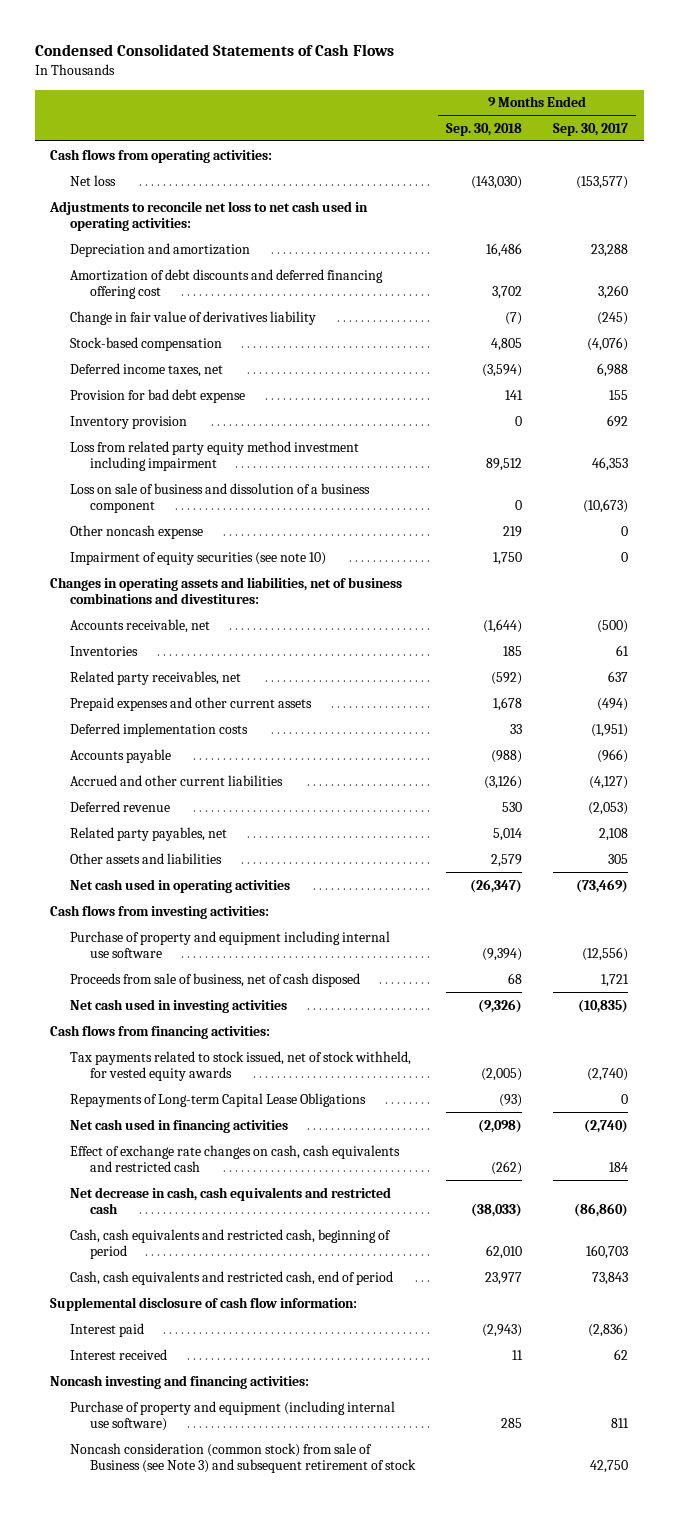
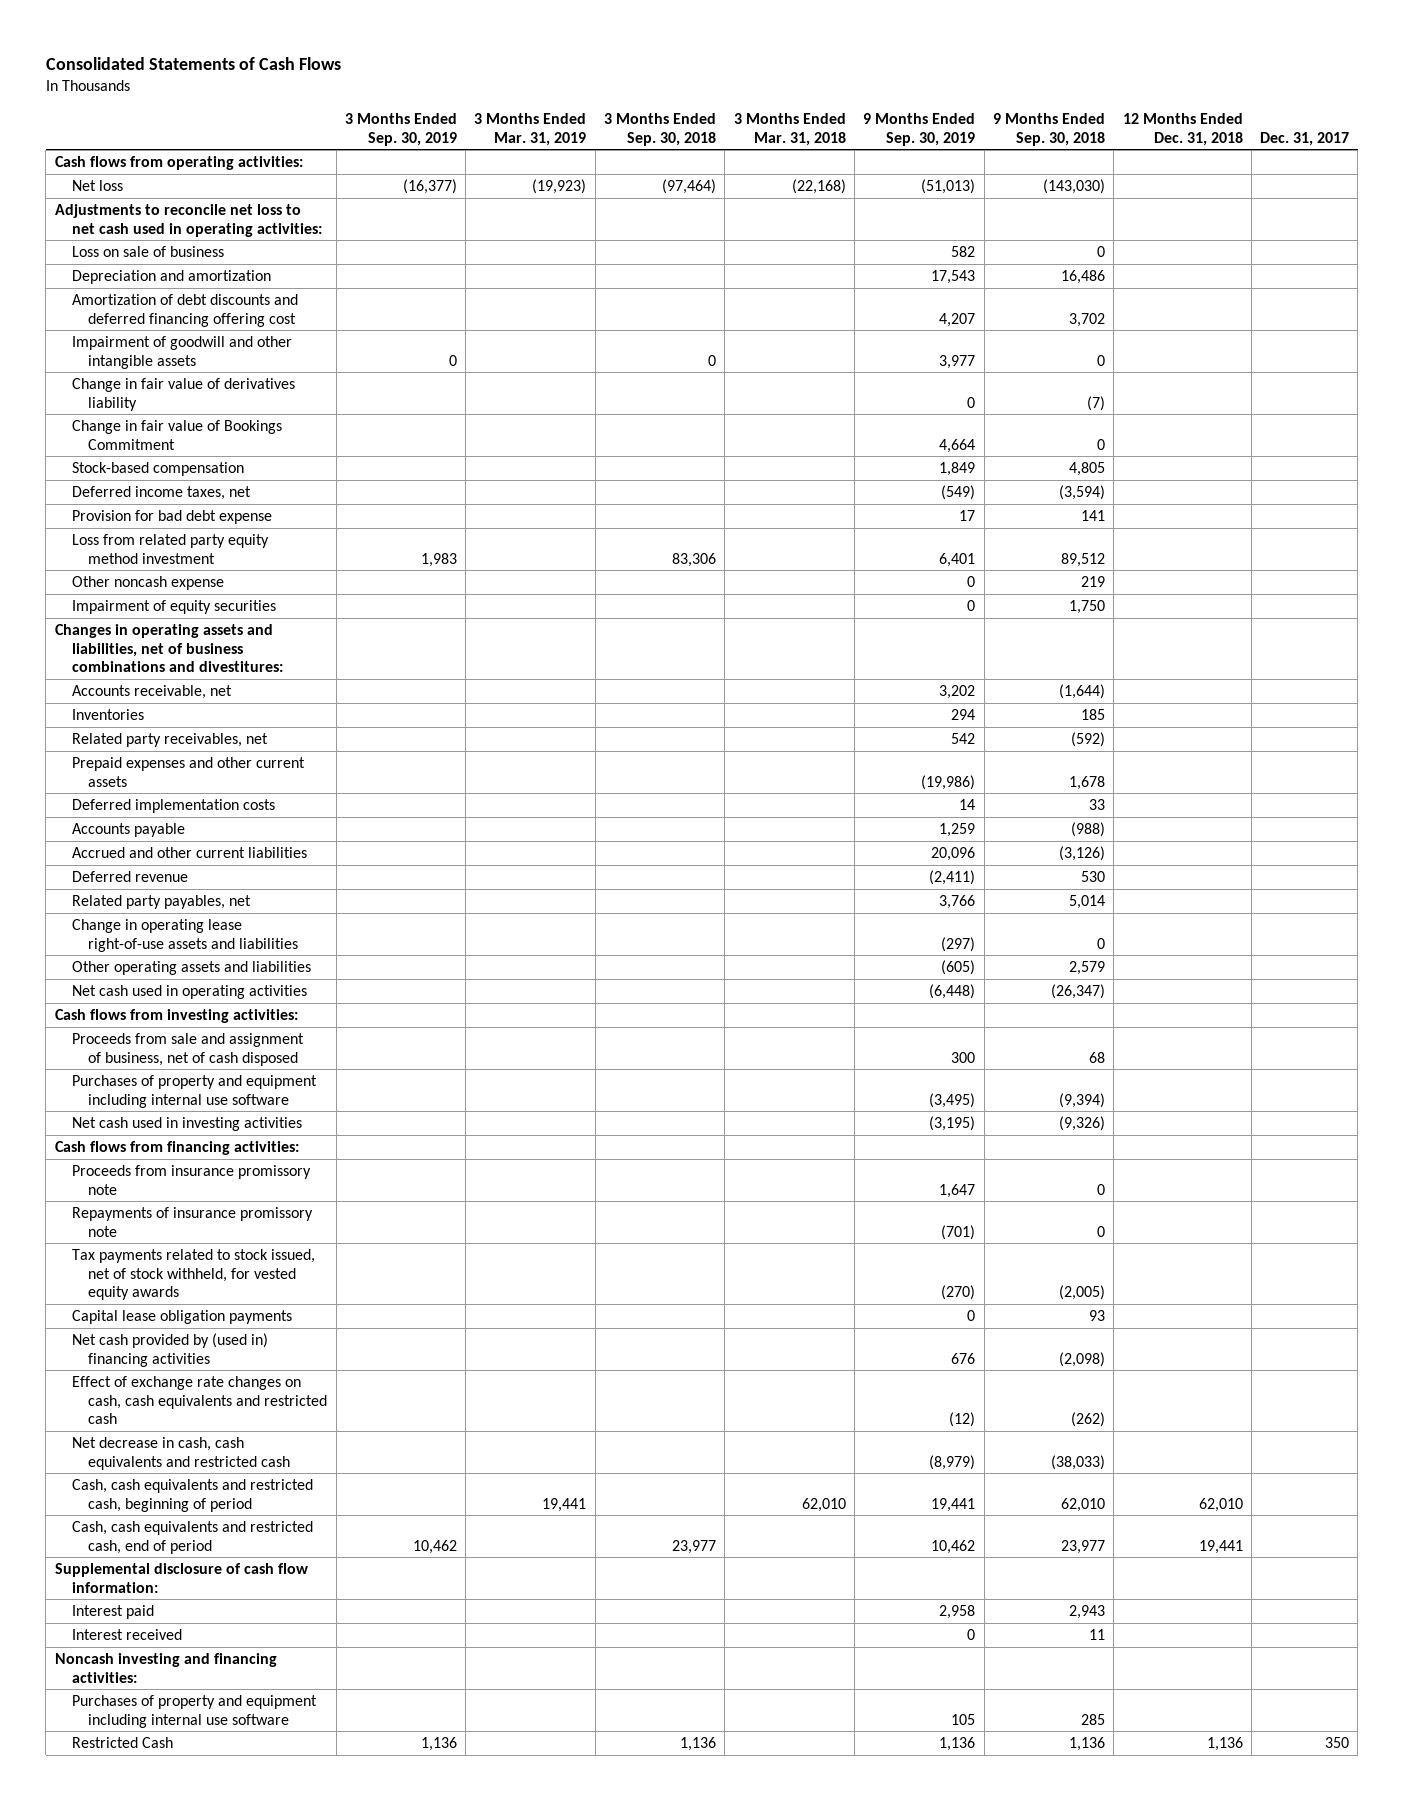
- Condensed Consolidated Statements of Cash Flows
+ Consolidated Statements of Cash Flows
- | 9 Months Ended Sep. 30, 2018 | 9 Months Ended Sep. 30, 2017
+ | 3 Months Ended Sep. 30, 2019 | 3 Months Ended Mar. 31, 2019 | 3 Months Ended Sep. 30, 2018 | 3 Months Ended Mar. 31, 2018 | 9 Months Ended Sep. 30, 2019 | 9 Months Ended Sep. 30, 2018 | 12 Months Ended Dec. 31, 2018 | Dec. 31, 2017
+ Loss on sale of business | | | | | 582 | 0 | |
+ Impairment of goodwill and other intangible assets | 0 | | 0 | | 3,977 | 0 | |
+ Change in fair value of Bookings Commitment | | | | | 4,664 | 0 | |
- Inventory provision | 0 | 692
- Loss from related party equity method investment including impairment | 89,512 | 46,353
- Loss on sale of business and dissolution of a business component | 0 | (10,673)
+ Loss from related party equity method investment | 1,983 | | 83,306 | | 6,401 | 89,512 | |
- Impairment of equity securities (see note 10) | 1,750 | 0
+ Impairment of equity securities | | | | | 0 | 1,750 | |
- Other assets and liabilities | 2,579 | 305
+ Change in operating lease right-of-use assets and liabilities | | | | | (297) | 0 | |
+ Other operating assets and liabilities | | | | | (605) | 2,579 | |
- Purchase of property and equipment including internal use software | (9,394) | (12,556)
- Proceeds from sale of business, net of cash disposed | 68 | 1,721
+ Proceeds from sale and assignment of business, net of cash disposed | | | | | 300 | 68 | |
+ Purchases of property and equipment including internal use software | | | | | (3,495) | (9,394) | |
+ Proceeds from insurance promissory note | | | | | 1,647 | 0 | |
+ Repayments of insurance promissory note | | | | | (701) | 0 | |
- Repayments of Long-term Capital Lease Obligations | (93) | 0
- Net cash used in financing activities | (2,098) | (2,740)
+ Capital lease obligation payments | | | | | 0 | 93 | |
+ Net cash provided by (used in) financing activities | | | | | 676 | (2,098) | |
- Interest paid | (2,943) | (2,836)
+ Interest paid | | | | | 2,958 | 2,943 | |
- Purchase of property and equipment (including internal use software) | 285 | 811
- Noncash consideration (common stock) from sale of Business (see Note 3) and subsequent retirement of stock | | 42,750
+ Purchases of property and equipment including internal use software | | | | | 105 | 285 | |
+ Restricted Cash | 1,136 | | 1,136 | | 1,136 | 1,136 | 1,136 | 350

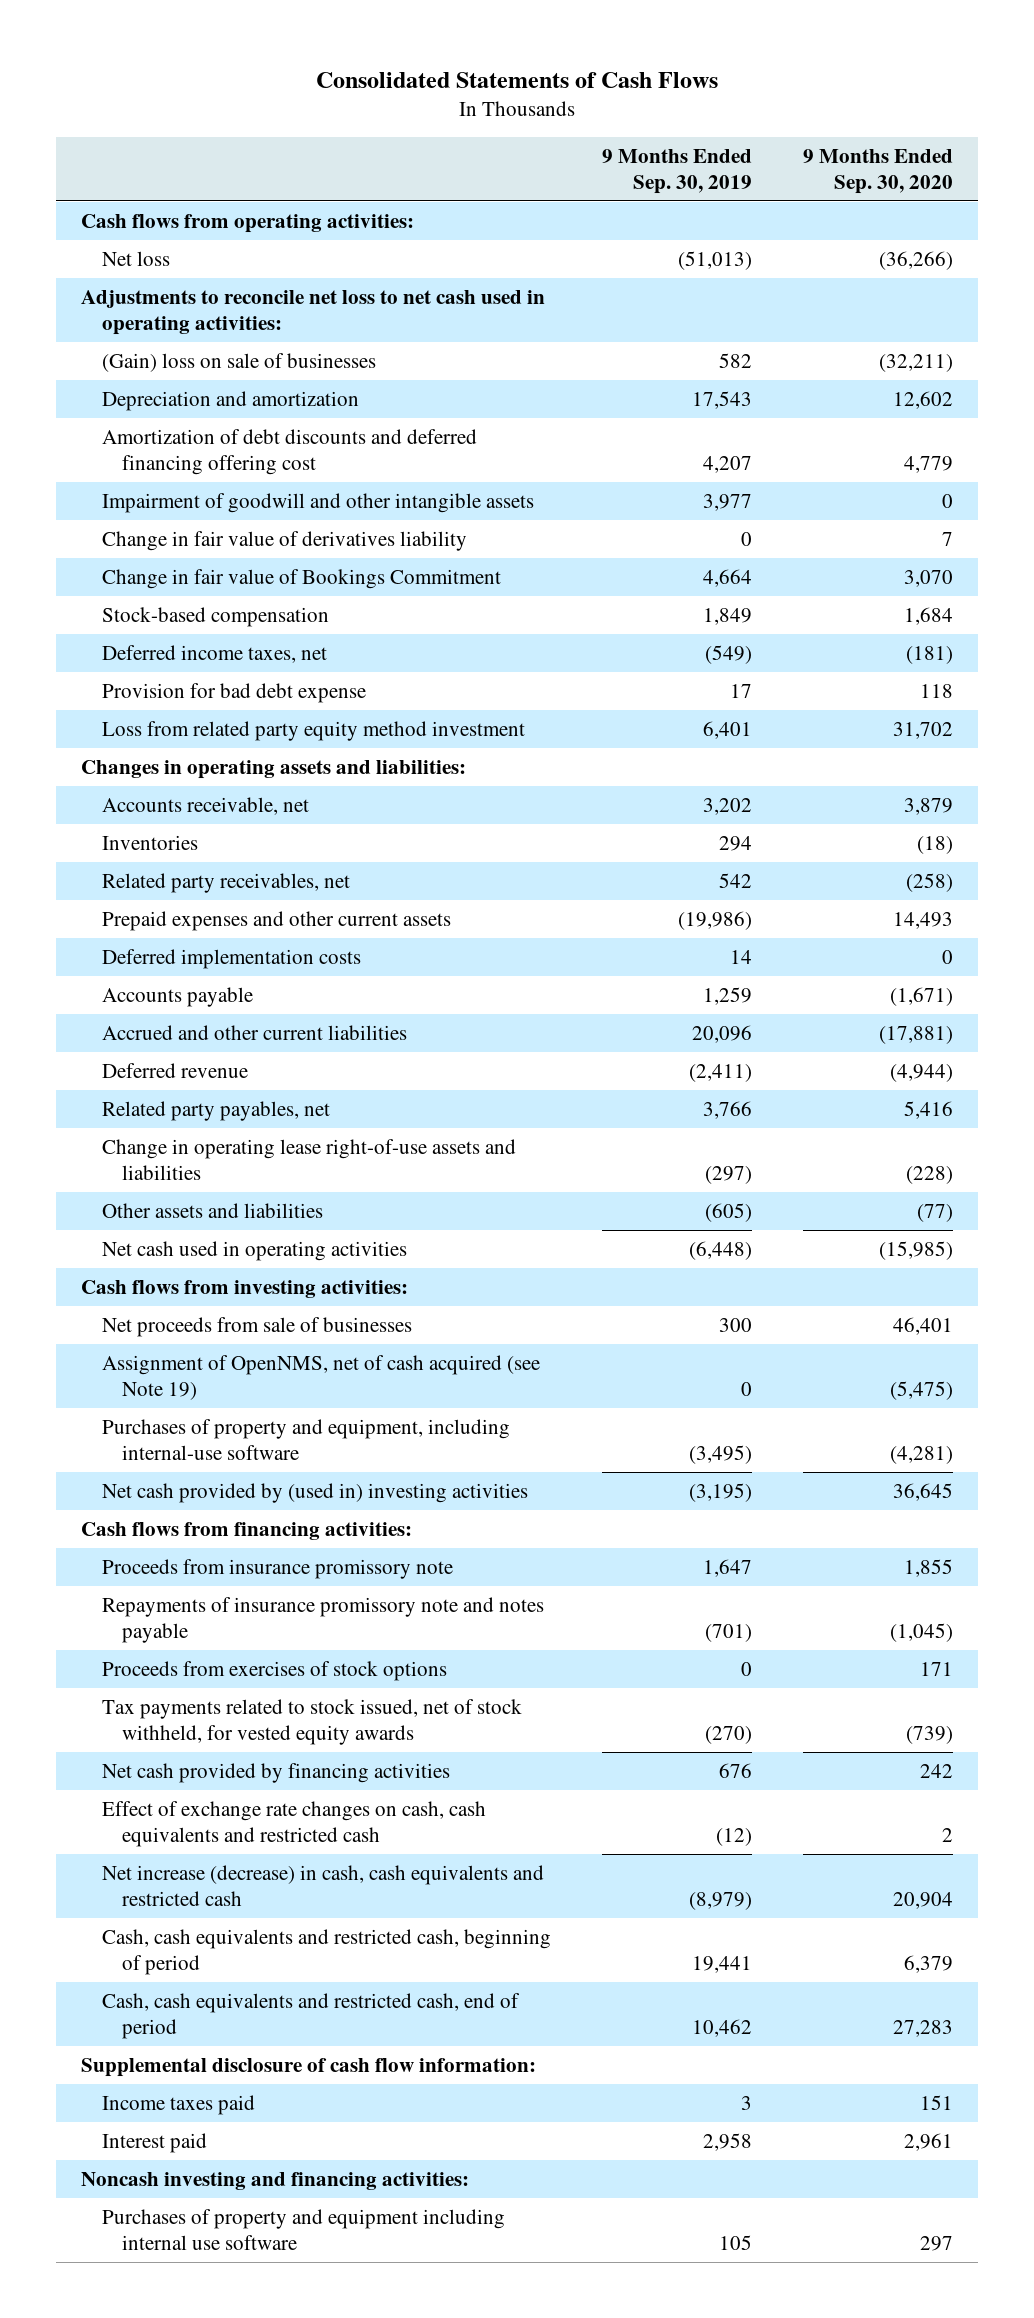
- | 3 Months Ended Sep. 30, 2019 | 3 Months Ended Mar. 31, 2019 | 3 Months Ended Sep. 30, 2018 | 3 Months Ended Mar. 31, 2018 | 9 Months Ended Sep. 30, 2019 | 9 Months Ended Sep. 30, 2018 | 12 Months Ended Dec. 31, 2018 | Dec. 31, 2017
+ | 9 Months Ended Sep. 30, 2019 | 9 Months Ended Sep. 30, 2020
- Loss on sale of business | | | | | 582 | 0 | |
+ (Gain) loss on sale of businesses | 582 | (32,211)
- Other noncash expense | | | | | 0 | 219 | |
- Impairment of equity securities | | | | | 0 | 1,750 | |
- Changes in operating assets and liabilities, net of business combinations and divestitures:
+ Changes in operating assets and liabilities:
- Other operating assets and liabilities | | | | | (605) | 2,579 | |
+ Other assets and liabilities | (605) | (77)
- Proceeds from sale and assignment of business, net of cash disposed | | | | | 300 | 68 | |
- Purchases of property and equipment including internal use software | | | | | (3,495) | (9,394) | |
- Net cash used in investing activities | | | | | (3,195) | (9,326) | |
+ Net proceeds from sale of businesses | 300 | 46,401
+ Assignment of OpenNMS, net of cash acquired (see Note 19) | 0 | (5,475)
+ Purchases of property and equipment, including internal-use software | (3,495) | (4,281)
+ Net cash provided by (used in) investing activities | (3,195) | 36,645
- Repayments of insurance promissory note | | | | | (701) | 0 | |
+ Repayments of insurance promissory note and notes payable | (701) | (1,045)
+ Proceeds from exercises of stock options | 0 | 171
- Capital lease obligation payments | | | | | 0 | 93 | |
- Net cash provided by (used in) financing activities | | | | | 676 | (2,098) | |
+ Net cash provided by financing activities | 676 | 242
- Net decrease in cash, cash equivalents and restricted cash | | | | | (8,979) | (38,033) | |
+ Net increase (decrease) in cash, cash equivalents and restricted cash | (8,979) | 20,904
+ Income taxes paid | 3 | 151
- Interest received | | | | | 0 | 11 | |
- Restricted Cash | 1,136 | | 1,136 | | 1,136 | 1,136 | 1,136 | 350

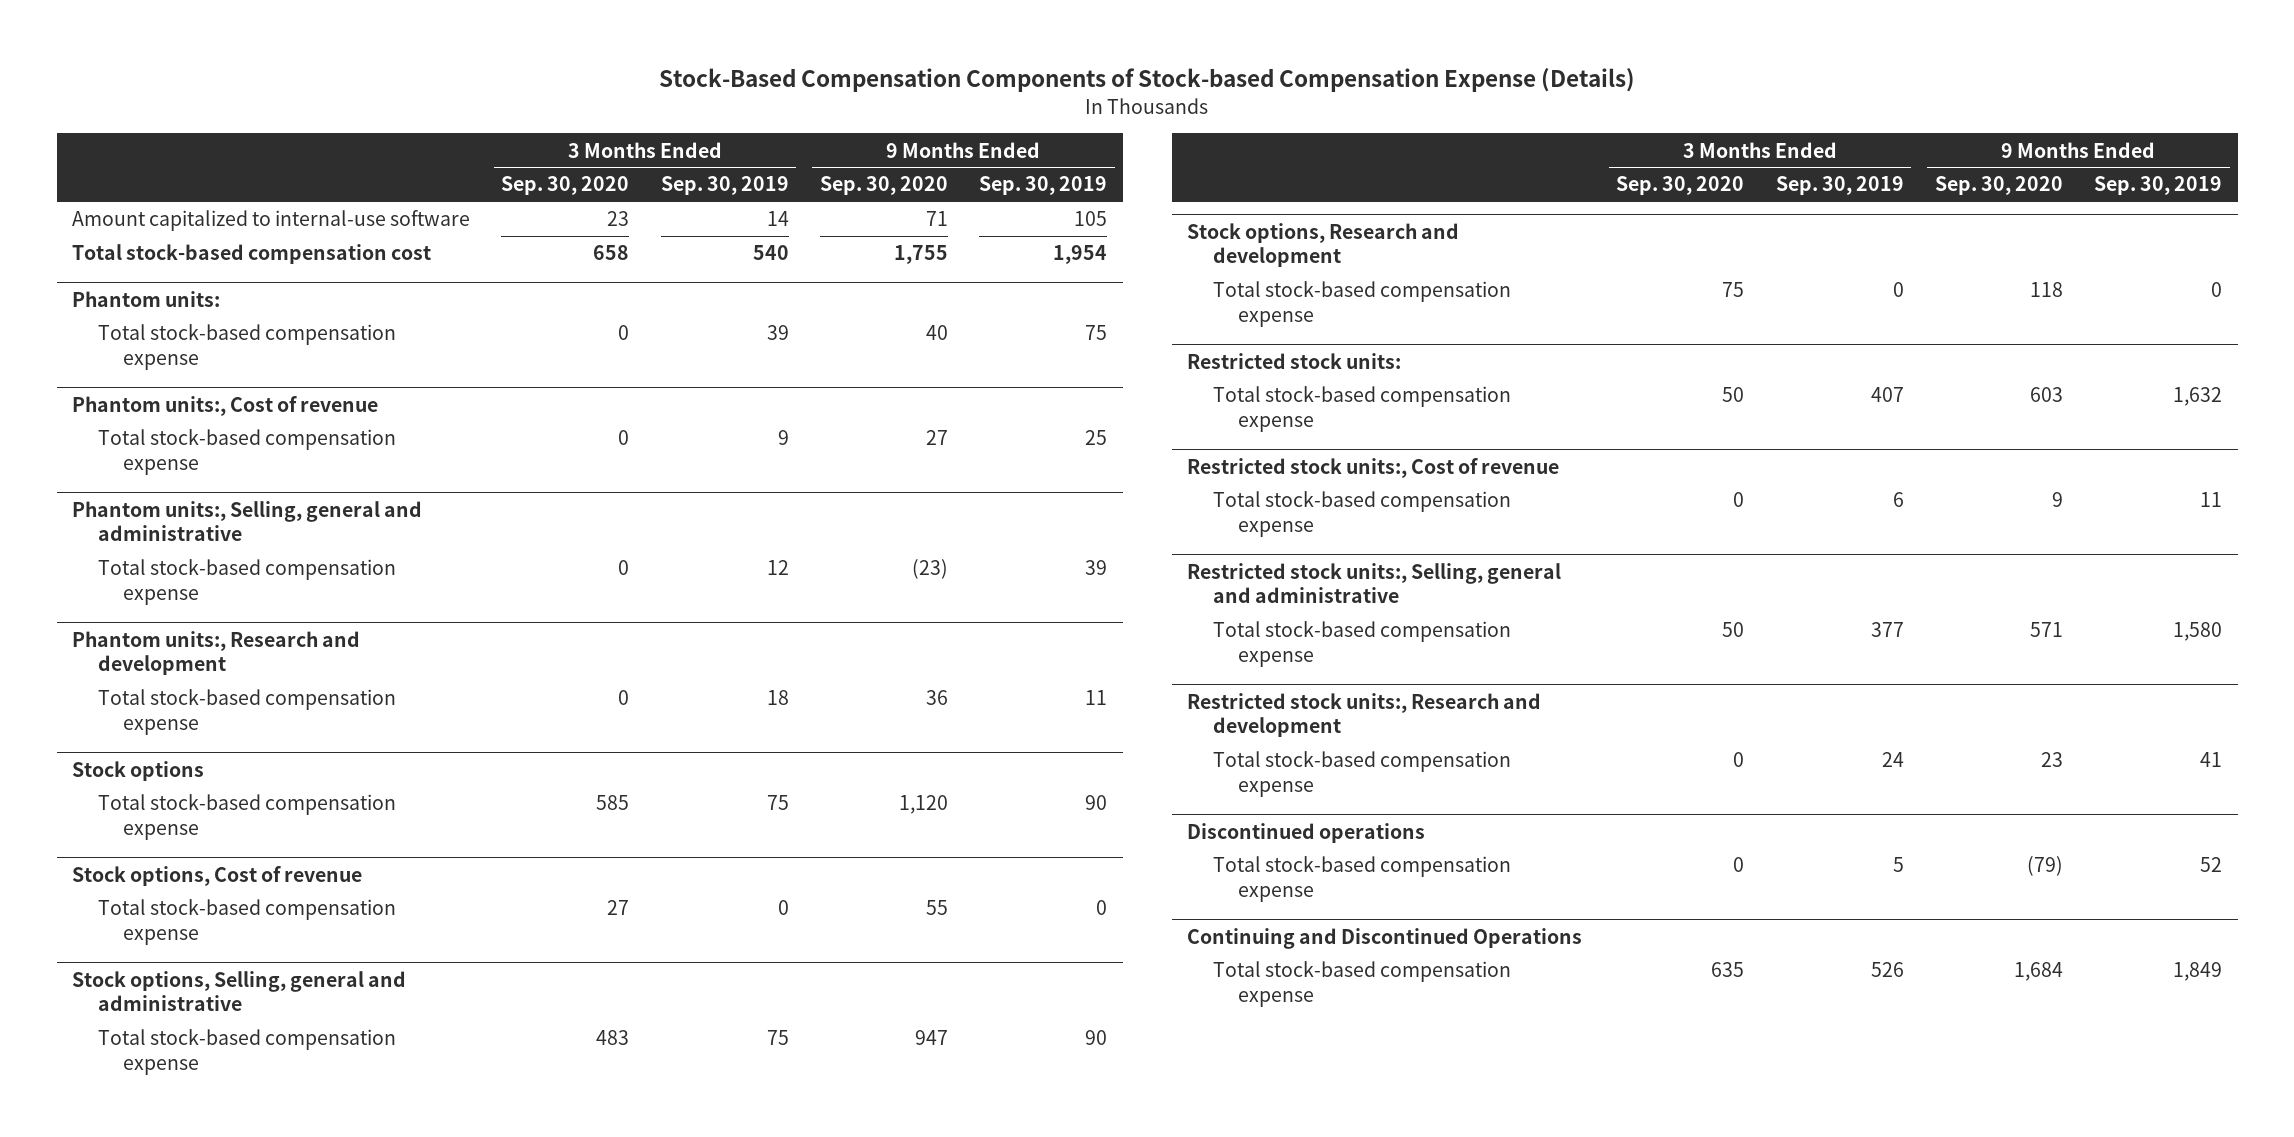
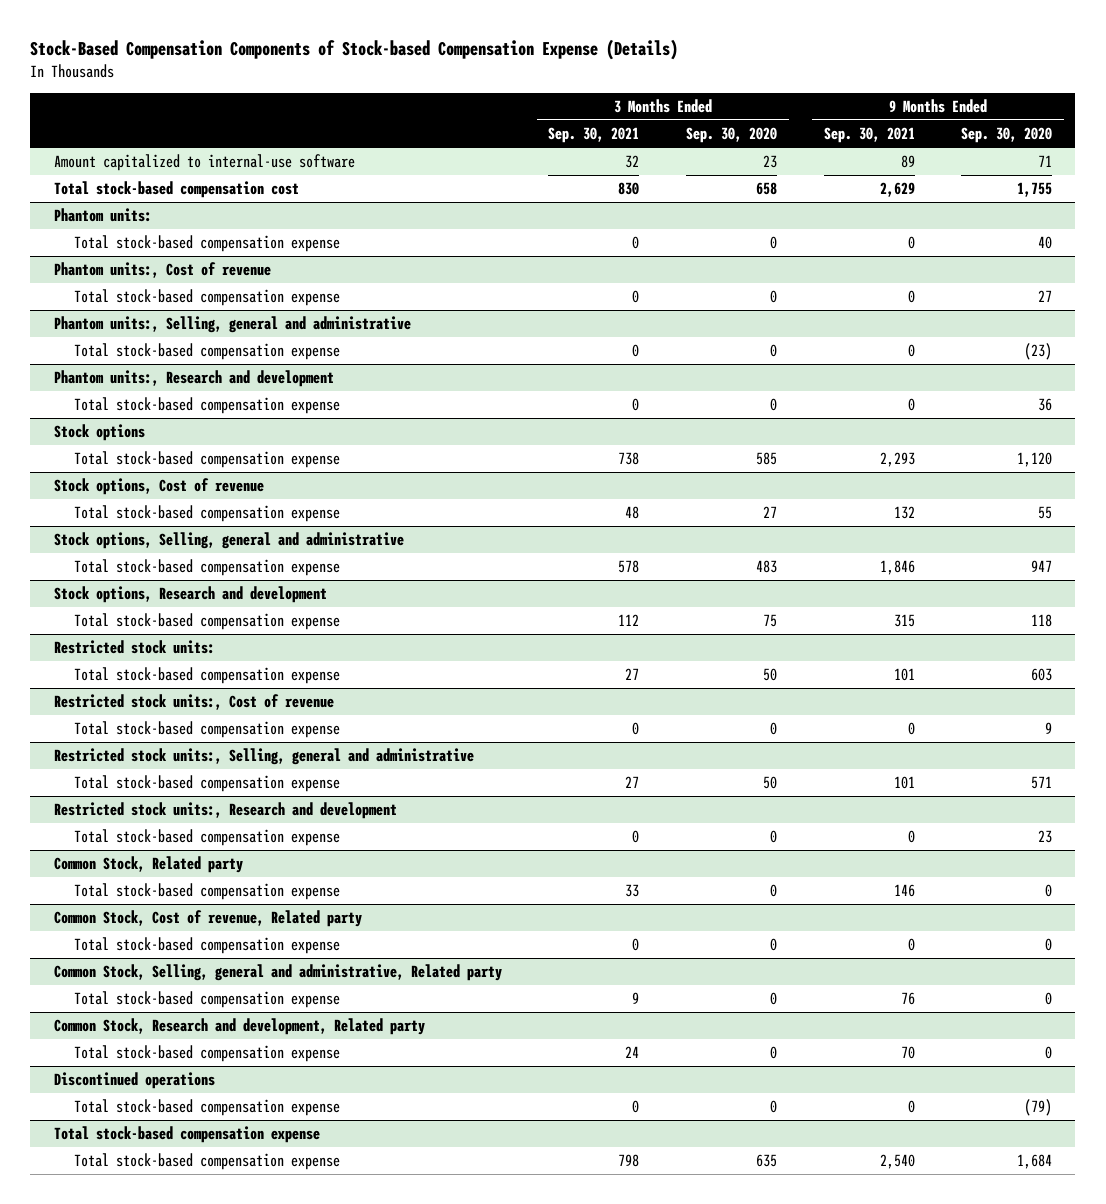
- | 3 Months Ended Sep. 30, 2020 | 3 Months Ended Sep. 30, 2019 | 9 Months Ended Sep. 30, 2020 | 9 Months Ended Sep. 30, 2019
+ | 3 Months Ended Sep. 30, 2021 | 3 Months Ended Sep. 30, 2020 | 9 Months Ended Sep. 30, 2021 | 9 Months Ended Sep. 30, 2020
+ Common Stock, Related party
+ Total stock-based compensation expense | 33 | 0 | 146 | 0
+ Common Stock, Cost of revenue, Related party
+ Total stock-based compensation expense | 0 | 0 | 0 | 0
+ Common Stock, Selling, general and administrative, Related party
+ Total stock-based compensation expense | 9 | 0 | 76 | 0
+ Common Stock, Research and development, Related party
+ Total stock-based compensation expense | 24 | 0 | 70 | 0
- Continuing and Discontinued Operations
+ Total stock-based compensation expense

